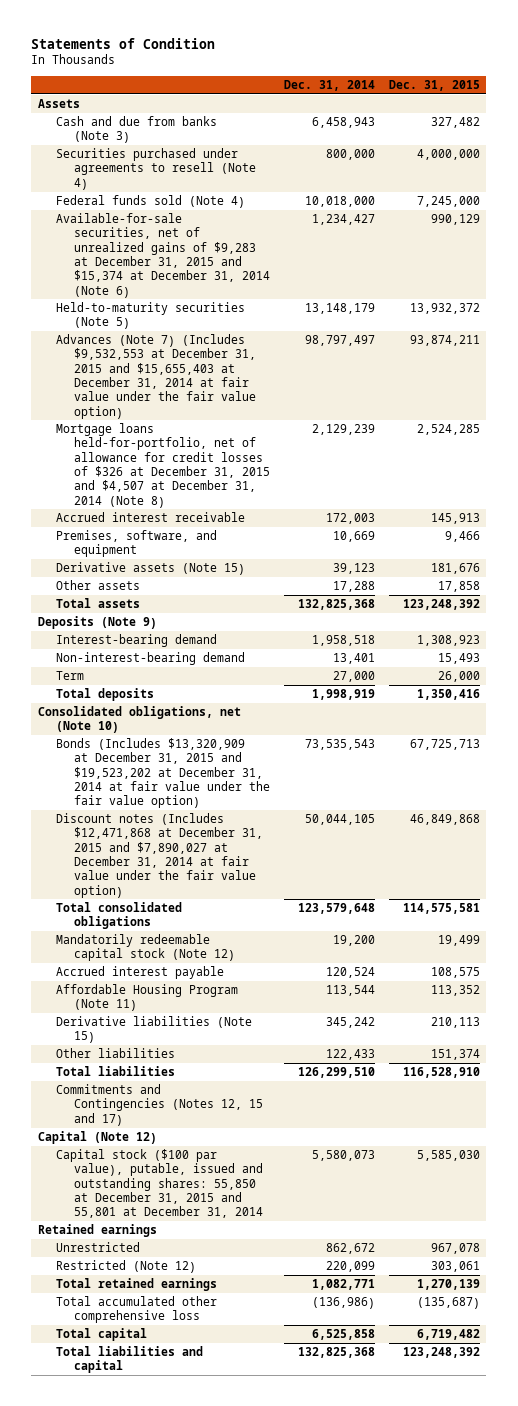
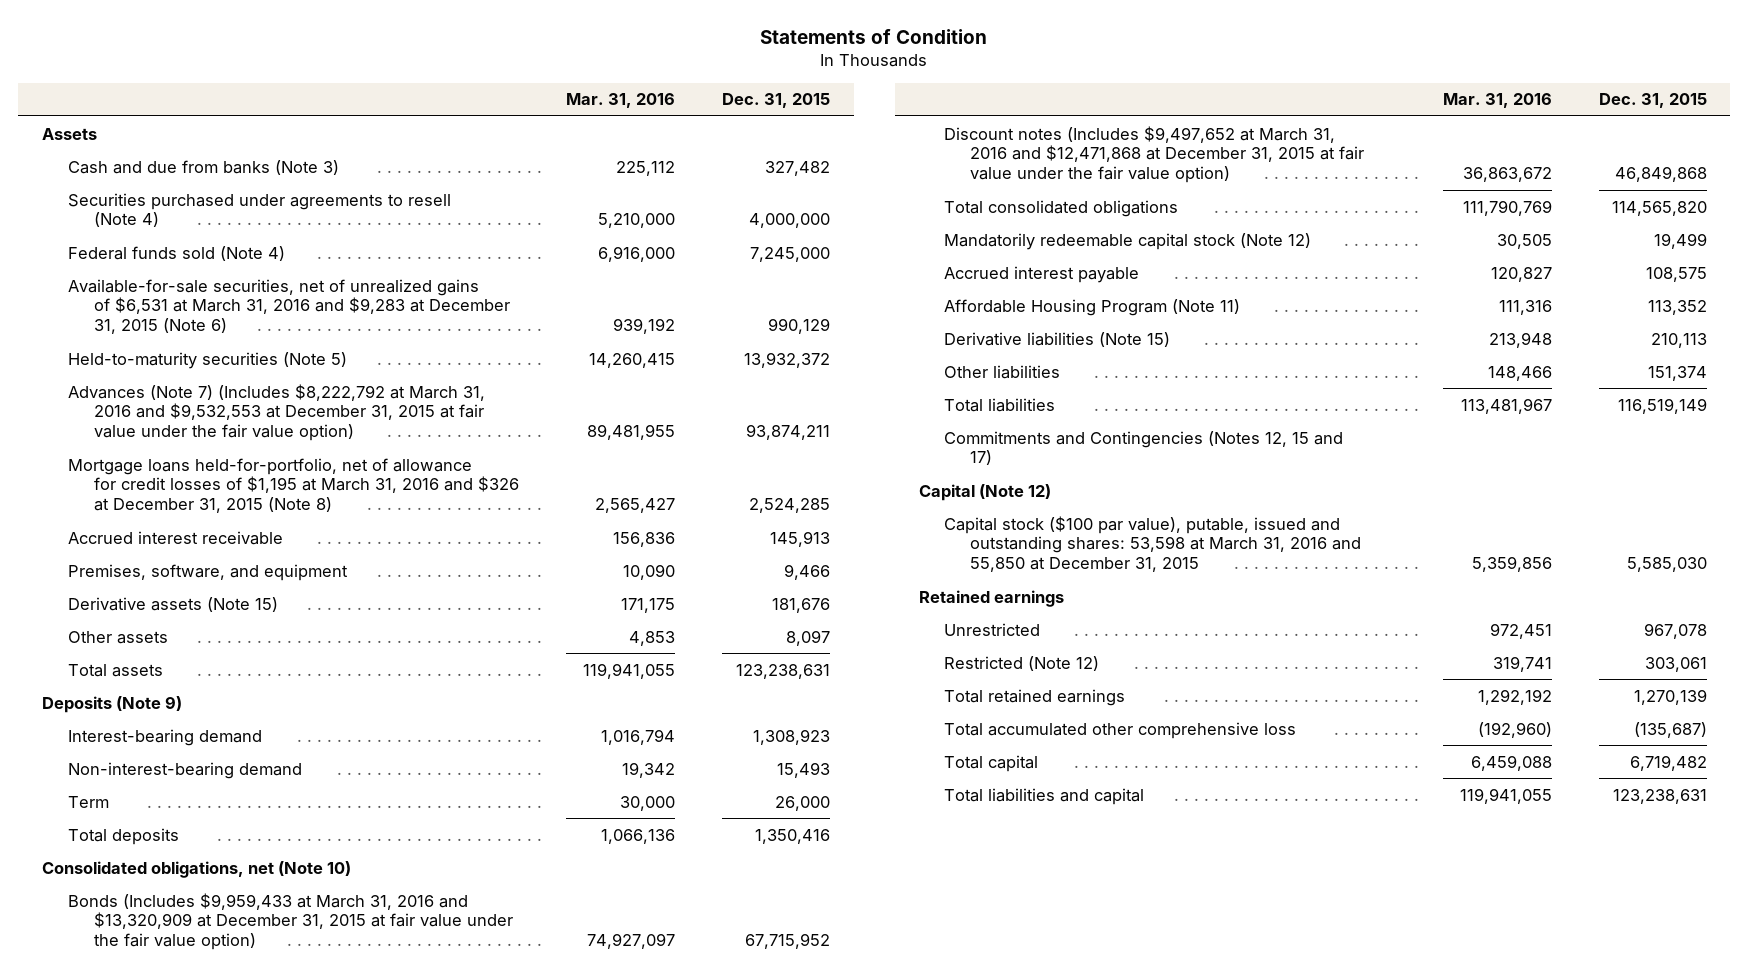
- | Dec. 31, 2014 | Dec. 31, 2015
+ | Mar. 31, 2016 | Dec. 31, 2015
- Available-for-sale securities, net of unrealized gains of $9,283 at December 31, 2015 and $15,374 at December 31, 2014 (Note 6) | 1,234,427 | 990,129
+ Available-for-sale securities, net of unrealized gains of $6,531 at March 31, 2016 and $9,283 at December 31, 2015 (Note 6) | 939,192 | 990,129
- Advances (Note 7) (Includes $9,532,553 at December 31, 2015 and $15,655,403 at December 31, 2014 at fair value under the fair value option) | 98,797,497 | 93,874,211
- Mortgage loans held-for-portfolio, net of allowance for credit losses of $326 at December 31, 2015 and $4,507 at December 31, 2014 (Note 8) | 2,129,239 | 2,524,285
+ Advances (Note 7) (Includes $8,222,792 at March 31, 2016 and $9,532,553 at December 31, 2015 at fair value under the fair value option) | 89,481,955 | 93,874,211
+ Mortgage loans held-for-portfolio, net of allowance for credit losses of $1,195 at March 31, 2016 and $326 at December 31, 2015 (Note 8) | 2,565,427 | 2,524,285
- Other assets | 17,288 | 17,858
- Total assets | 132,825,368 | 123,248,392
+ Other assets | 4,853 | 8,097
+ Total assets | 119,941,055 | 123,238,631
- Bonds (Includes $13,320,909 at December 31, 2015 and $19,523,202 at December 31, 2014 at fair value under the fair value option) | 73,535,543 | 67,725,713
- Discount notes (Includes $12,471,868 at December 31, 2015 and $7,890,027 at December 31, 2014 at fair value under the fair value option) | 50,044,105 | 46,849,868
- Total consolidated obligations | 123,579,648 | 114,575,581
+ Bonds (Includes $9,959,433 at March 31, 2016 and $13,320,909 at December 31, 2015 at fair value under the fair value option) | 74,927,097 | 67,715,952
+ Discount notes (Includes $9,497,652 at March 31, 2016 and $12,471,868 at December 31, 2015 at fair value under the fair value option) | 36,863,672 | 46,849,868
+ Total consolidated obligations | 111,790,769 | 114,565,820
- Total liabilities | 126,299,510 | 116,528,910
+ Total liabilities | 113,481,967 | 116,519,149
- Capital stock ($100 par value), putable, issued and outstanding shares: 55,850 at December 31, 2015 and 55,801 at December 31, 2014 | 5,580,073 | 5,585,030
+ Capital stock ($100 par value), putable, issued and outstanding shares: 53,598 at March 31, 2016 and 55,850 at December 31, 2015 | 5,359,856 | 5,585,030
- Total liabilities and capital | 132,825,368 | 123,248,392
+ Total liabilities and capital | 119,941,055 | 123,238,631

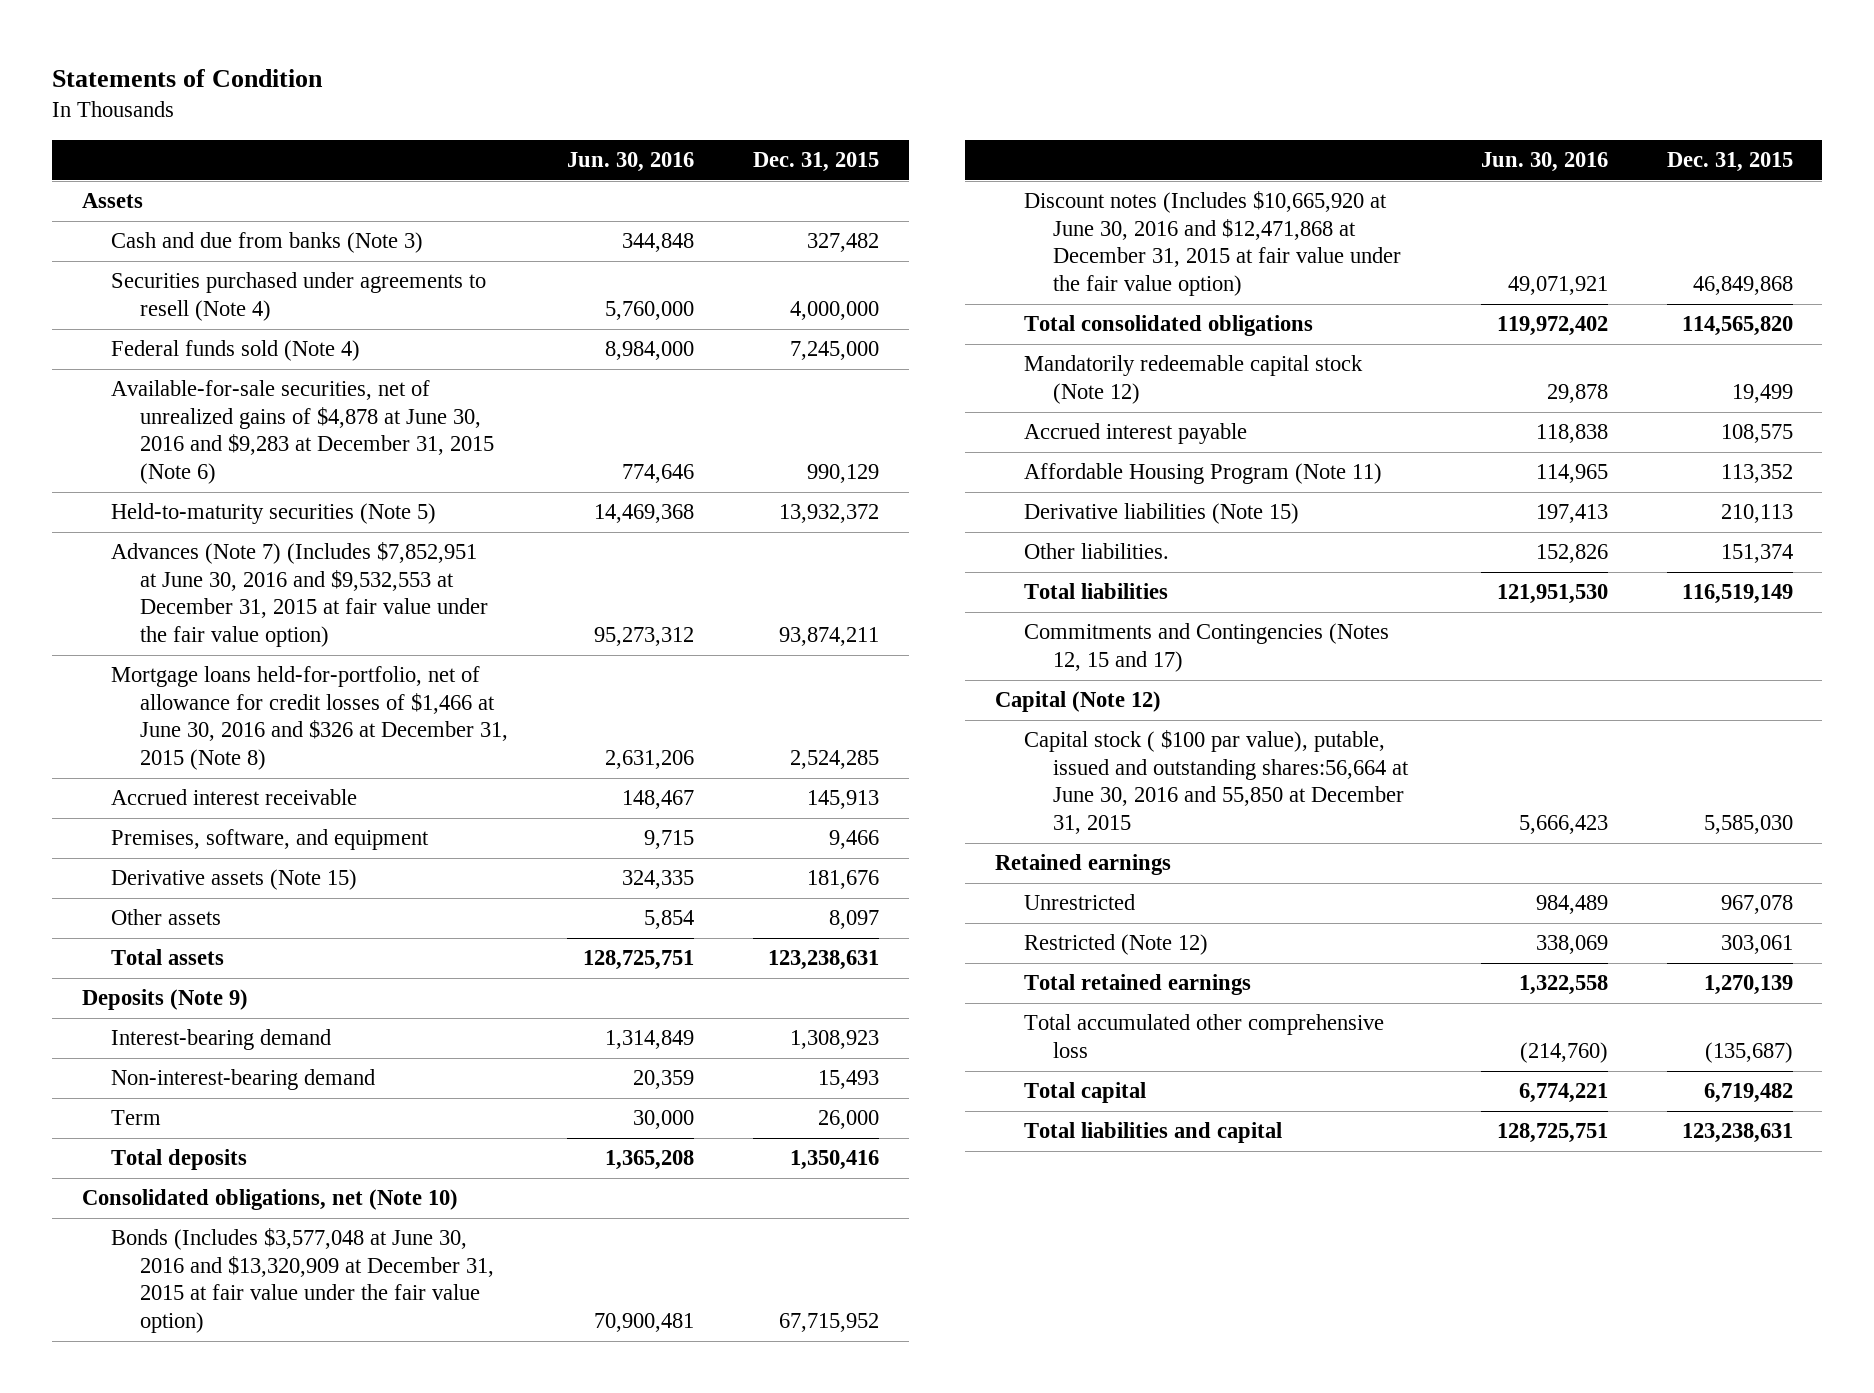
- | Mar. 31, 2016 | Dec. 31, 2015
+ | Jun. 30, 2016 | Dec. 31, 2015
- Available-for-sale securities, net of unrealized gains of $6,531 at March 31, 2016 and $9,283 at December 31, 2015 (Note 6) | 939,192 | 990,129
+ Available-for-sale securities, net of unrealized gains of $4,878 at June 30, 2016 and $9,283 at December 31, 2015 (Note 6) | 774,646 | 990,129
- Advances (Note 7) (Includes $8,222,792 at March 31, 2016 and $9,532,553 at December 31, 2015 at fair value under the fair value option) | 89,481,955 | 93,874,211
- Mortgage loans held-for-portfolio, net of allowance for credit losses of $1,195 at March 31, 2016 and $326 at December 31, 2015 (Note 8) | 2,565,427 | 2,524,285
+ Advances (Note 7) (Includes $7,852,951 at June 30, 2016 and $9,532,553 at December 31, 2015 at fair value under the fair value option) | 95,273,312 | 93,874,211
+ Mortgage loans held-for-portfolio, net of allowance for credit losses of $1,466 at June 30, 2016 and $326 at December 31, 2015 (Note 8) | 2,631,206 | 2,524,285
- Bonds (Includes $9,959,433 at March 31, 2016 and $13,320,909 at December 31, 2015 at fair value under the fair value option) | 74,927,097 | 67,715,952
- Discount notes (Includes $9,497,652 at March 31, 2016 and $12,471,868 at December 31, 2015 at fair value under the fair value option) | 36,863,672 | 46,849,868
+ Bonds (Includes $3,577,048 at June 30, 2016 and $13,320,909 at December 31, 2015 at fair value under the fair value option) | 70,900,481 | 67,715,952
+ Discount notes (Includes $10,665,920 at June 30, 2016 and $12,471,868 at December 31, 2015 at fair value under the fair value option) | 49,071,921 | 46,849,868
- Other liabilities | 148,466 | 151,374
+ Other liabilities. | 152,826 | 151,374
- Capital stock ($100 par value), putable, issued and outstanding shares: 53,598 at March 31, 2016 and 55,850 at December 31, 2015 | 5,359,856 | 5,585,030
+ Capital stock ( $100 par value), putable, issued and outstanding shares:56,664 at June 30, 2016 and 55,850 at December 31, 2015 | 5,666,423 | 5,585,030

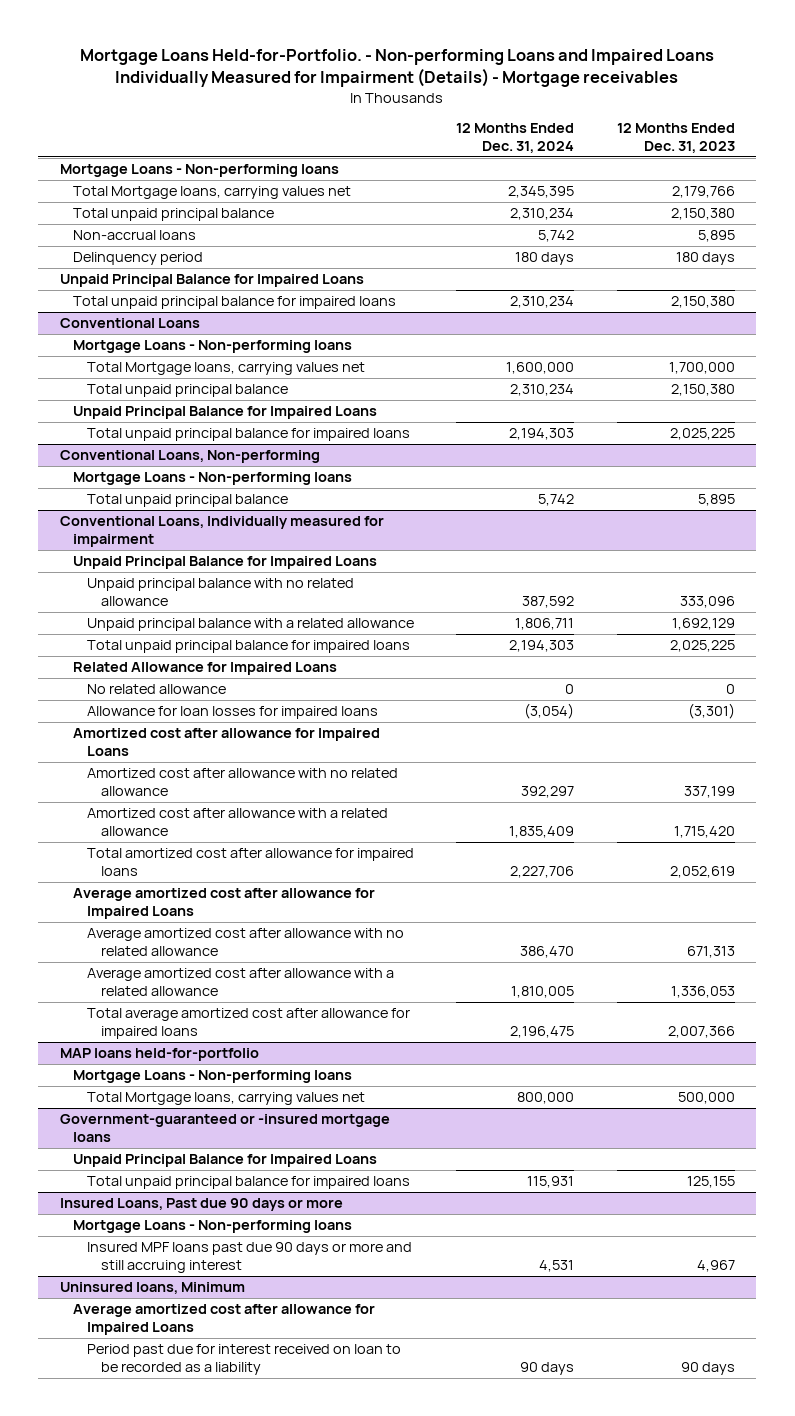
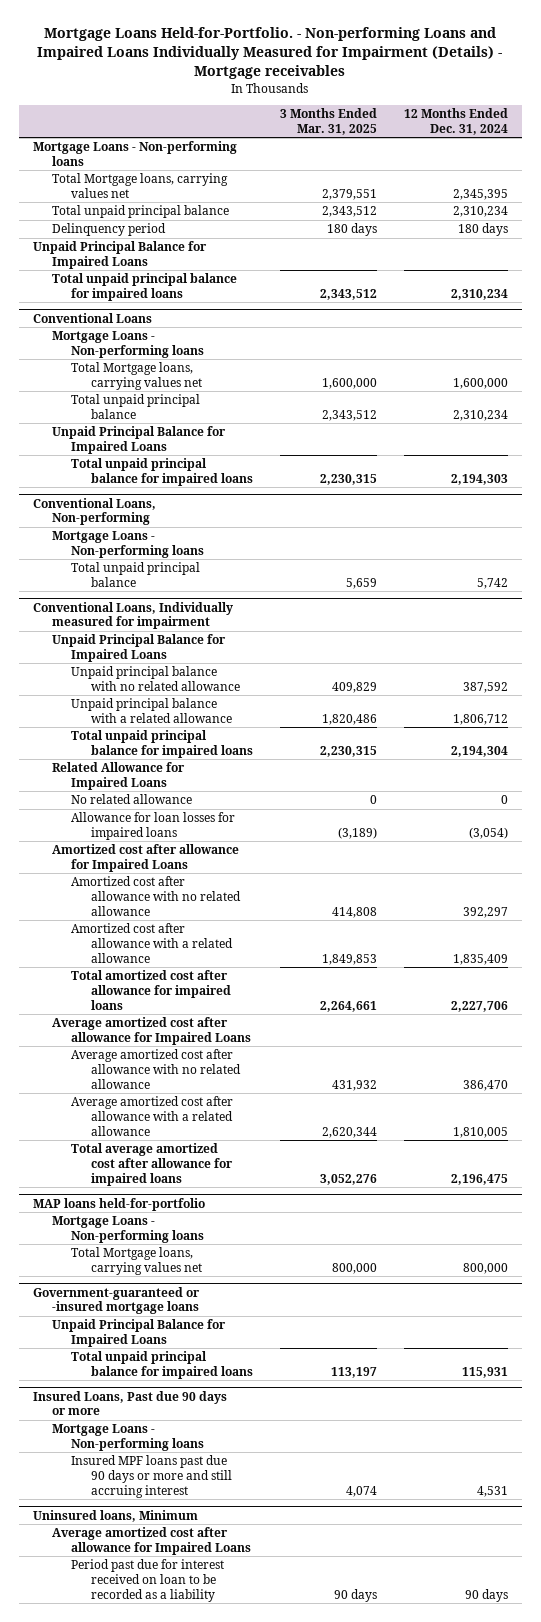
- | 12 Months Ended Dec. 31, 2024 | 12 Months Ended Dec. 31, 2023
+ | 3 Months Ended Mar. 31, 2025 | 12 Months Ended Dec. 31, 2024
- Non-accrual loans | 5,742 | 5,895
@ Conventional Loans, Individually measured for impairment
- Unpaid principal balance with a related allowance | 1,806,711 | 1,692,129
- Total unpaid principal balance for impaired loans | 2,194,303 | 2,025,225
+ Unpaid principal balance with a related allowance | 1,820,486 | 1,806,712
+ Total unpaid principal balance for impaired loans | 2,230,315 | 2,194,304

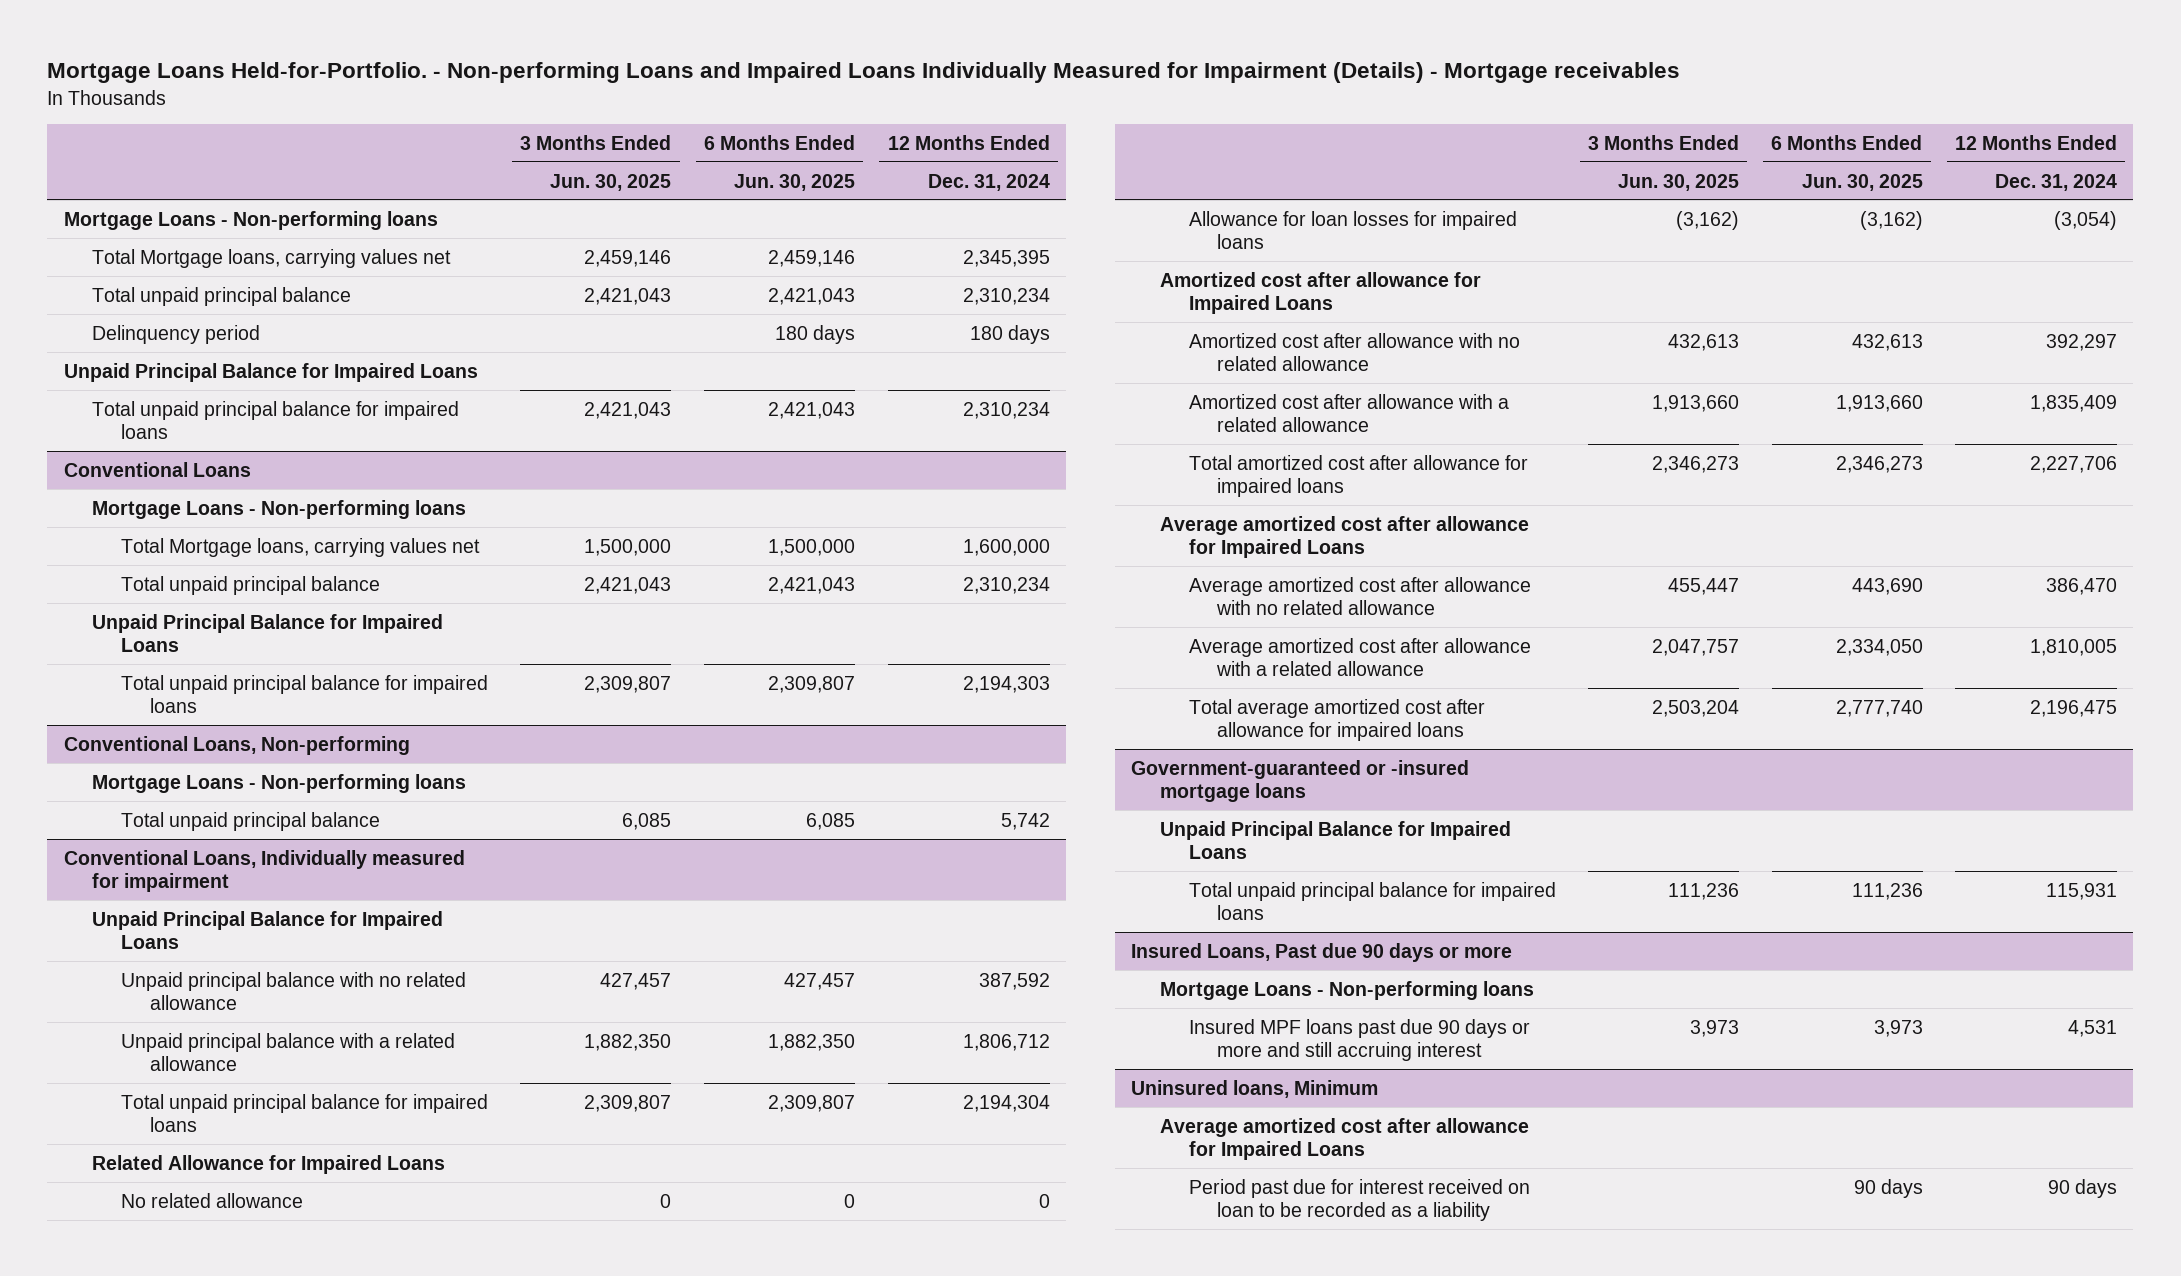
- | 3 Months Ended Mar. 31, 2025 | 12 Months Ended Dec. 31, 2024
+ | 3 Months Ended Jun. 30, 2025 | 6 Months Ended Jun. 30, 2025 | 12 Months Ended Dec. 31, 2024
- MAP loans held-for-portfolio
- Mortgage Loans - Non-performing loans
- Total Mortgage loans, carrying values net | 800,000 | 800,000

